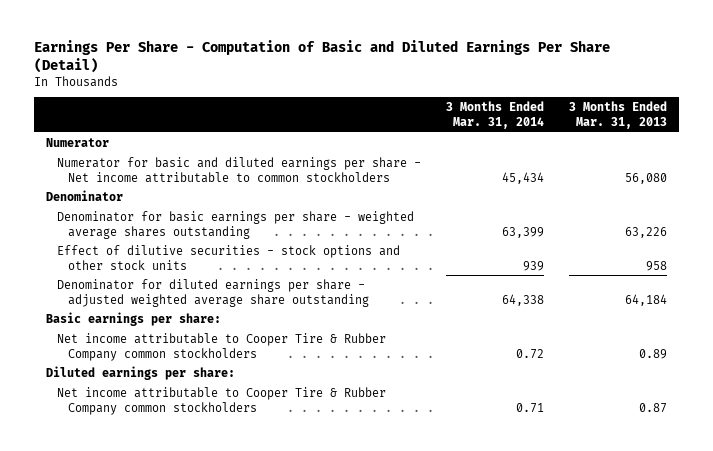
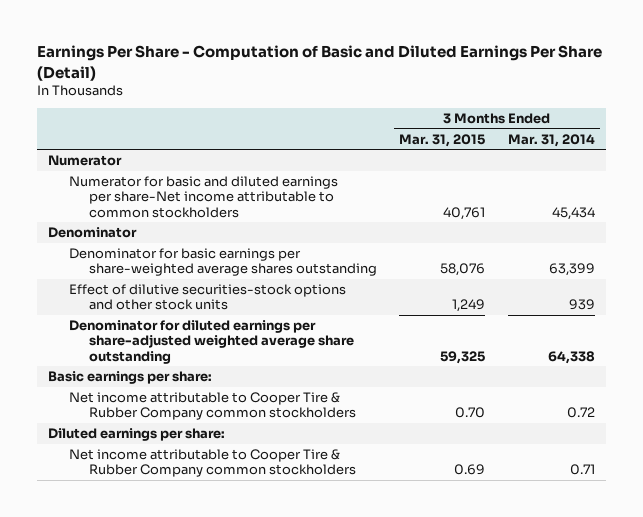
- | 3 Months Ended Mar. 31, 2014 | 3 Months Ended Mar. 31, 2013
+ | 3 Months Ended Mar. 31, 2015 | 3 Months Ended Mar. 31, 2014
- Numerator for basic and diluted earnings per share - Net income attributable to common stockholders | 45,434 | 56,080
+ Numerator for basic and diluted earnings per share-Net income attributable to common stockholders | 40,761 | 45,434
- Denominator for basic earnings per share - weighted average shares outstanding | 63,399 | 63,226
- Effect of dilutive securities - stock options and other stock units | 939 | 958
- Denominator for diluted earnings per share - adjusted weighted average share outstanding | 64,338 | 64,184
+ Denominator for basic earnings per share-weighted average shares outstanding | 58,076 | 63,399
+ Effect of dilutive securities-stock options and other stock units | 1,249 | 939
+ Denominator for diluted earnings per share-adjusted weighted average share outstanding | 59,325 | 64,338

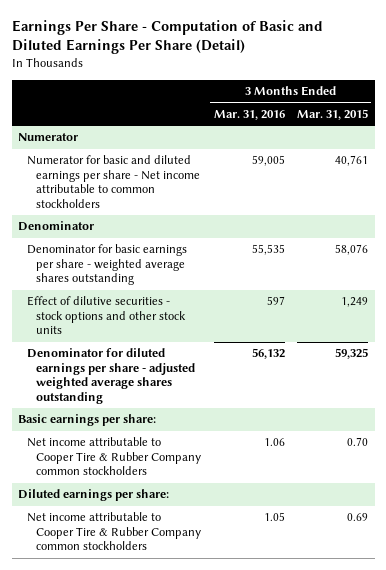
- | 3 Months Ended Mar. 31, 2015 | 3 Months Ended Mar. 31, 2014
+ | 3 Months Ended Mar. 31, 2016 | 3 Months Ended Mar. 31, 2015
- Numerator for basic and diluted earnings per share-Net income attributable to common stockholders | 40,761 | 45,434
+ Numerator for basic and diluted earnings per share - Net income attributable to common stockholders | 59,005 | 40,761
- Denominator for basic earnings per share-weighted average shares outstanding | 58,076 | 63,399
- Effect of dilutive securities-stock options and other stock units | 1,249 | 939
- Denominator for diluted earnings per share-adjusted weighted average share outstanding | 59,325 | 64,338
+ Denominator for basic earnings per share - weighted average shares outstanding | 55,535 | 58,076
+ Effect of dilutive securities - stock options and other stock units | 597 | 1,249
+ Denominator for diluted earnings per share - adjusted weighted average shares outstanding | 56,132 | 59,325

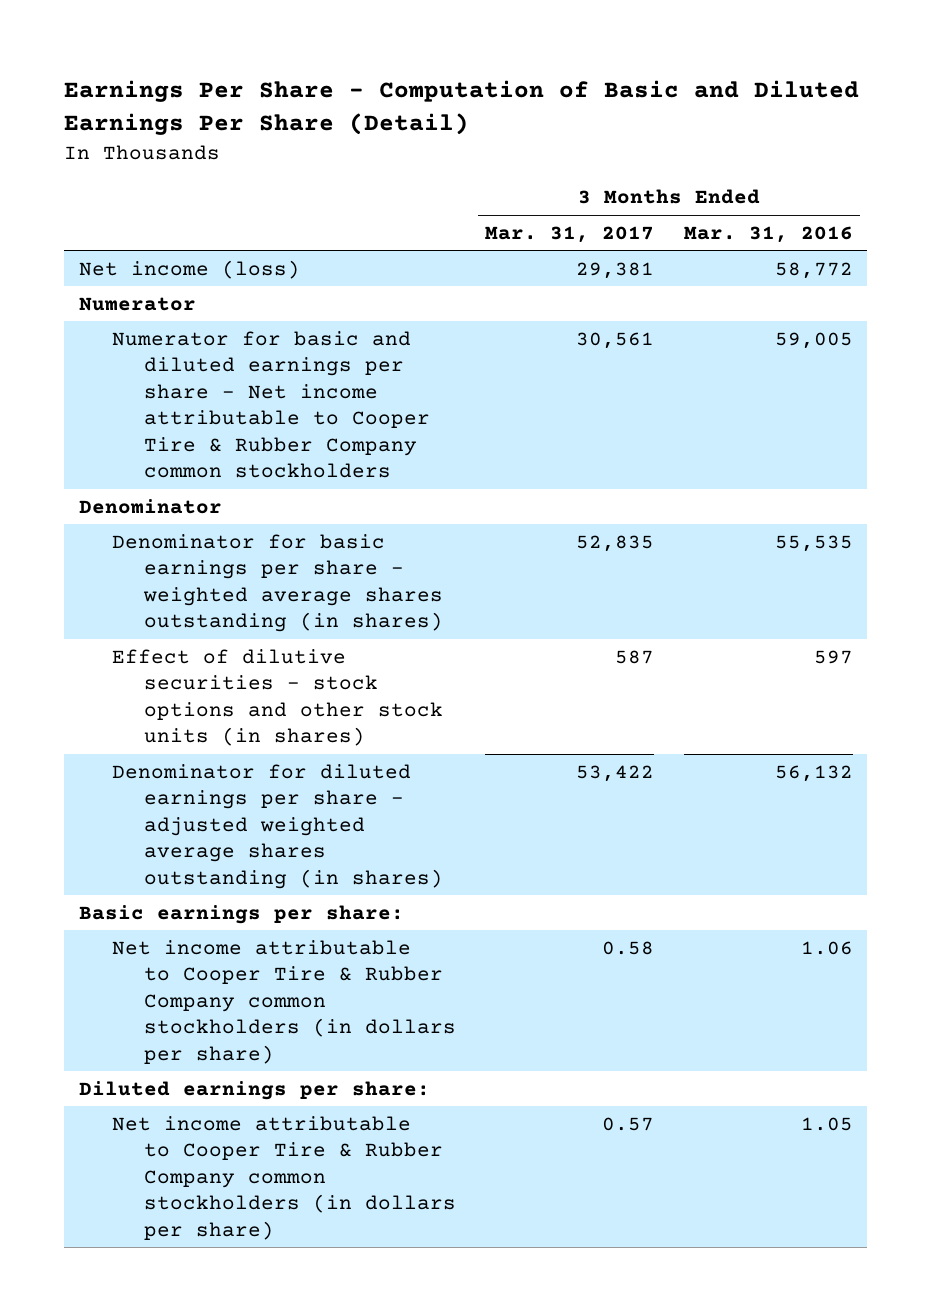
- | 3 Months Ended Mar. 31, 2016 | 3 Months Ended Mar. 31, 2015
+ | 3 Months Ended Mar. 31, 2017 | 3 Months Ended Mar. 31, 2016
+ Net income (loss) | 29,381 | 58,772
- Numerator for basic and diluted earnings per share - Net income attributable to common stockholders | 59,005 | 40,761
+ Numerator for basic and diluted earnings per share - Net income attributable to Cooper Tire & Rubber Company common stockholders | 30,561 | 59,005
- Denominator for basic earnings per share - weighted average shares outstanding | 55,535 | 58,076
- Effect of dilutive securities - stock options and other stock units | 597 | 1,249
- Denominator for diluted earnings per share - adjusted weighted average shares outstanding | 56,132 | 59,325
+ Denominator for basic earnings per share - weighted average shares outstanding (in shares) | 52,835 | 55,535
+ Effect of dilutive securities - stock options and other stock units (in shares) | 587 | 597
+ Denominator for diluted earnings per share - adjusted weighted average shares outstanding (in shares) | 53,422 | 56,132
- Net income attributable to Cooper Tire & Rubber Company common stockholders | 1.06 | 0.70
+ Net income attributable to Cooper Tire & Rubber Company common stockholders (in dollars per share) | 0.58 | 1.06
- Net income attributable to Cooper Tire & Rubber Company common stockholders | 1.05 | 0.69
+ Net income attributable to Cooper Tire & Rubber Company common stockholders (in dollars per share) | 0.57 | 1.05

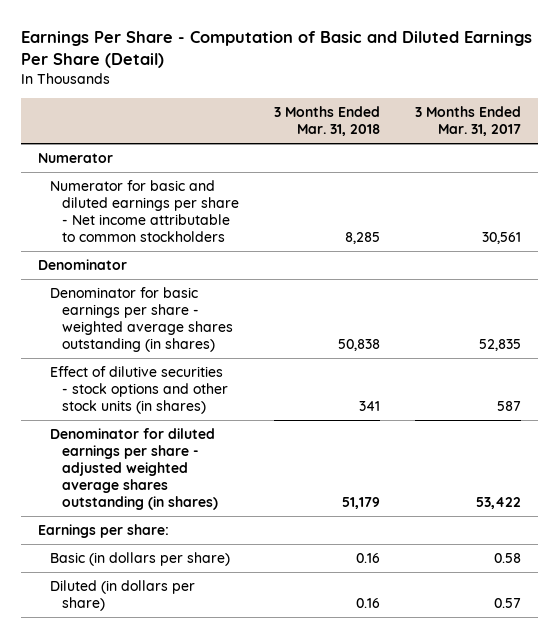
- | 3 Months Ended Mar. 31, 2017 | 3 Months Ended Mar. 31, 2016
+ | 3 Months Ended Mar. 31, 2018 | 3 Months Ended Mar. 31, 2017
- Net income (loss) | 29,381 | 58,772
- Numerator for basic and diluted earnings per share - Net income attributable to Cooper Tire & Rubber Company common stockholders | 30,561 | 59,005
+ Numerator for basic and diluted earnings per share - Net income attributable to common stockholders | 8,285 | 30,561
- Basic earnings per share:
- Net income attributable to Cooper Tire & Rubber Company common stockholders (in dollars per share) | 0.58 | 1.06
- Diluted earnings per share:
- Net income attributable to Cooper Tire & Rubber Company common stockholders (in dollars per share) | 0.57 | 1.05
+ Earnings per share:
+ Basic (in dollars per share) | 0.16 | 0.58
+ Diluted (in dollars per share) | 0.16 | 0.57

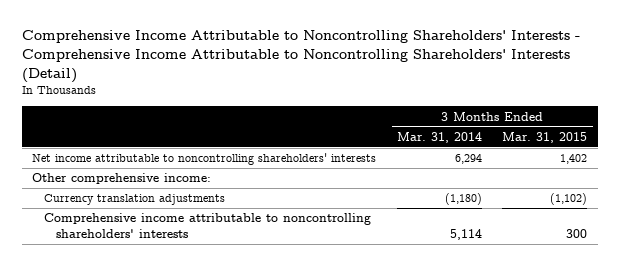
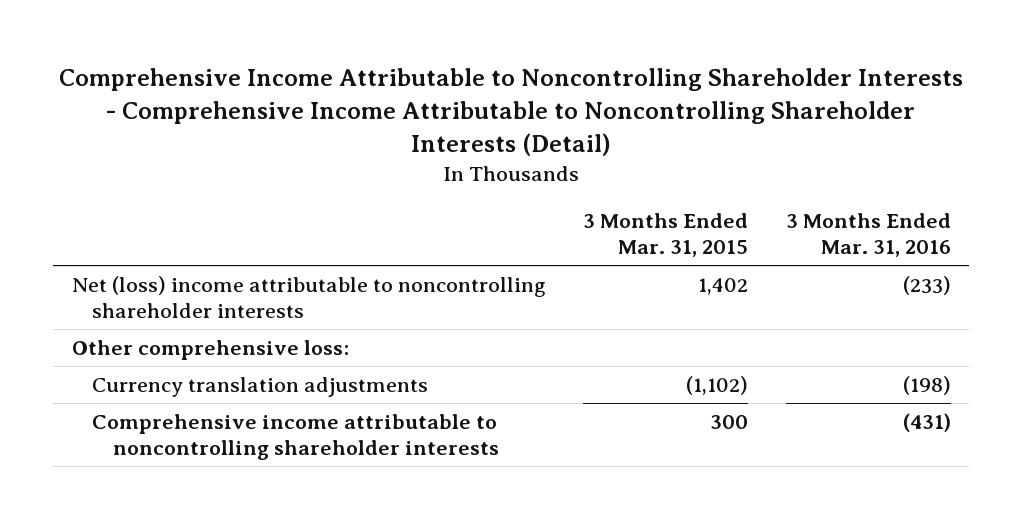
- Comprehensive Income Attributable to Noncontrolling Shareholders' Interests - Comprehensive Income Attributable to Noncontrolling Shareholders' Interests (Detail)
+ Comprehensive Income Attributable to Noncontrolling Shareholder Interests - Comprehensive Income Attributable to Noncontrolling Shareholder Interests (Detail)
- | 3 Months Ended Mar. 31, 2014 | 3 Months Ended Mar. 31, 2015
+ | 3 Months Ended Mar. 31, 2015 | 3 Months Ended Mar. 31, 2016
- Net income attributable to noncontrolling shareholders' interests | 6,294 | 1,402
- Other comprehensive income:
+ Net (loss) income attributable to noncontrolling shareholder interests | 1,402 | (233)
+ Other comprehensive loss:
- Comprehensive income attributable to noncontrolling shareholders' interests | 5,114 | 300
+ Comprehensive income attributable to noncontrolling shareholder interests | 300 | (431)

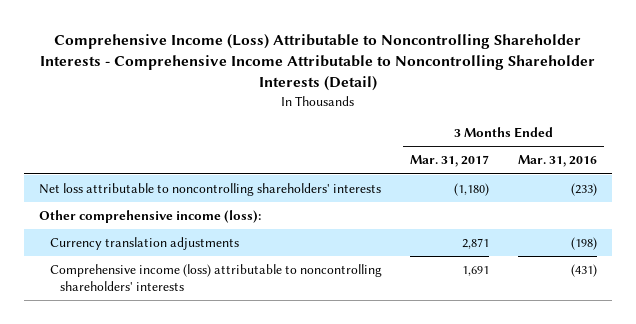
- Comprehensive Income Attributable to Noncontrolling Shareholder Interests - Comprehensive Income Attributable to Noncontrolling Shareholder Interests (Detail)
+ Comprehensive Income (Loss) Attributable to Noncontrolling Shareholder Interests - Comprehensive Income Attributable to Noncontrolling Shareholder Interests (Detail)
- | 3 Months Ended Mar. 31, 2015 | 3 Months Ended Mar. 31, 2016
+ | 3 Months Ended Mar. 31, 2017 | 3 Months Ended Mar. 31, 2016
- Net (loss) income attributable to noncontrolling shareholder interests | 1,402 | (233)
- Other comprehensive loss:
+ Net loss attributable to noncontrolling shareholders' interests | (1,180) | (233)
+ Other comprehensive income (loss):
- Comprehensive income attributable to noncontrolling shareholder interests | 300 | (431)
+ Comprehensive income (loss) attributable to noncontrolling shareholders' interests | 1,691 | (431)

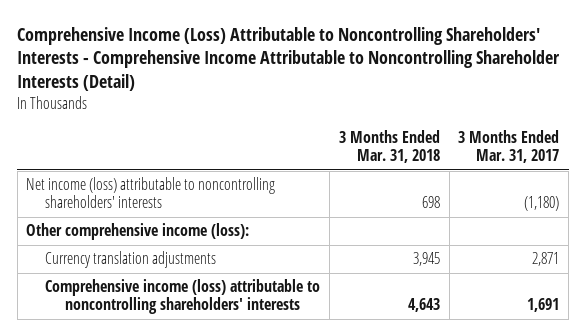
- Comprehensive Income (Loss) Attributable to Noncontrolling Shareholder Interests - Comprehensive Income Attributable to Noncontrolling Shareholder Interests (Detail)
+ Comprehensive Income (Loss) Attributable to Noncontrolling Shareholders' Interests - Comprehensive Income Attributable to Noncontrolling Shareholder Interests (Detail)
- | 3 Months Ended Mar. 31, 2017 | 3 Months Ended Mar. 31, 2016
+ | 3 Months Ended Mar. 31, 2018 | 3 Months Ended Mar. 31, 2017
- Net loss attributable to noncontrolling shareholders' interests | (1,180) | (233)
+ Net income (loss) attributable to noncontrolling shareholders' interests | 698 | (1,180)

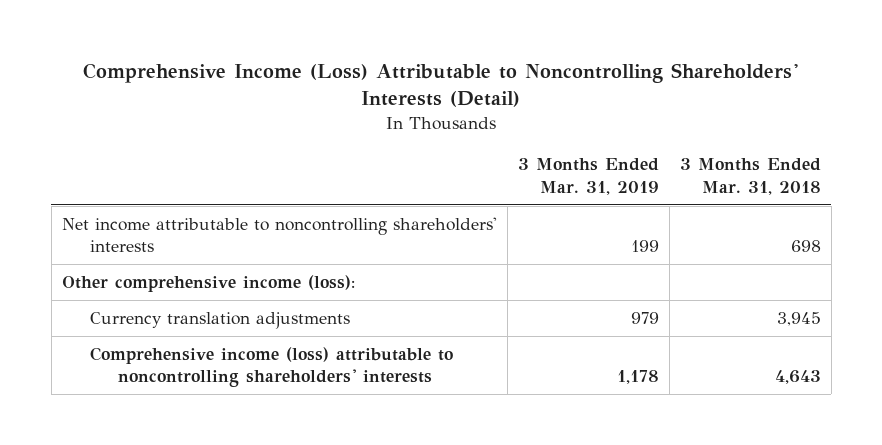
- Comprehensive Income (Loss) Attributable to Noncontrolling Shareholders' Interests - Comprehensive Income Attributable to Noncontrolling Shareholder Interests (Detail)
+ Comprehensive Income (Loss) Attributable to Noncontrolling Shareholders' Interests (Detail)
- | 3 Months Ended Mar. 31, 2018 | 3 Months Ended Mar. 31, 2017
+ | 3 Months Ended Mar. 31, 2019 | 3 Months Ended Mar. 31, 2018
- Net income (loss) attributable to noncontrolling shareholders' interests | 698 | (1,180)
+ Net income attributable to noncontrolling shareholders' interests | 199 | 698

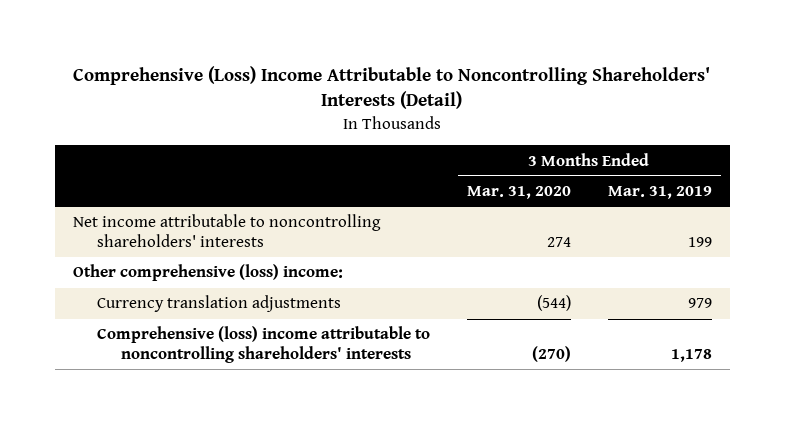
- Comprehensive Income (Loss) Attributable to Noncontrolling Shareholders' Interests (Detail)
+ Comprehensive (Loss) Income Attributable to Noncontrolling Shareholders' Interests (Detail)
- | 3 Months Ended Mar. 31, 2019 | 3 Months Ended Mar. 31, 2018
+ | 3 Months Ended Mar. 31, 2020 | 3 Months Ended Mar. 31, 2019
- Other comprehensive income (loss):
+ Other comprehensive (loss) income:
- Comprehensive income (loss) attributable to noncontrolling shareholders' interests | 1,178 | 4,643
+ Comprehensive (loss) income attributable to noncontrolling shareholders' interests | (270) | 1,178

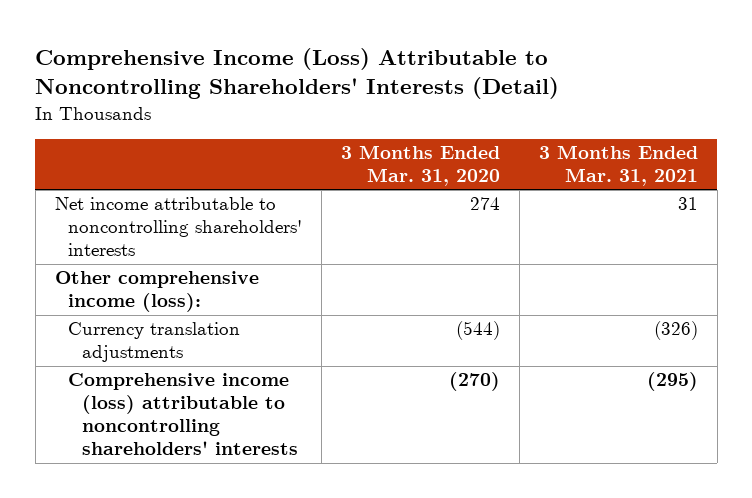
- Comprehensive (Loss) Income Attributable to Noncontrolling Shareholders' Interests (Detail)
+ Comprehensive Income (Loss) Attributable to Noncontrolling Shareholders' Interests (Detail)
- | 3 Months Ended Mar. 31, 2020 | 3 Months Ended Mar. 31, 2019
+ | 3 Months Ended Mar. 31, 2020 | 3 Months Ended Mar. 31, 2021
- Other comprehensive (loss) income:
+ Other comprehensive income (loss):
- Comprehensive (loss) income attributable to noncontrolling shareholders' interests | (270) | 1,178
+ Comprehensive income (loss) attributable to noncontrolling shareholders' interests | (270) | (295)

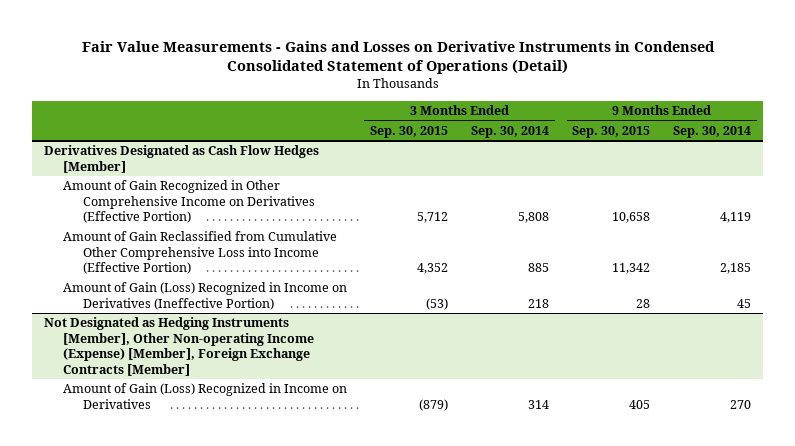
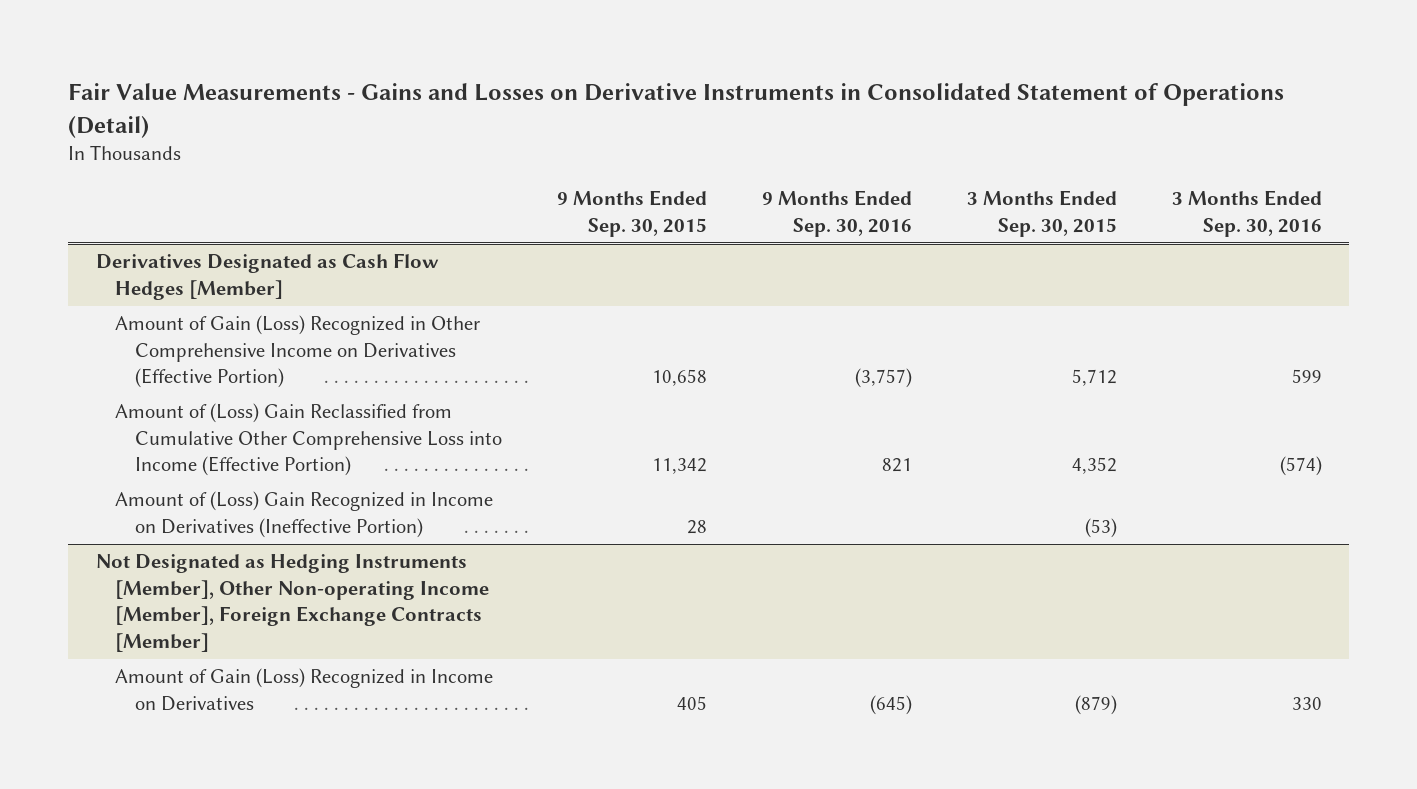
- Fair Value Measurements - Gains and Losses on Derivative Instruments in Condensed Consolidated Statement of Operations (Detail)
+ Fair Value Measurements - Gains and Losses on Derivative Instruments in Consolidated Statement of Operations (Detail)
- | 3 Months Ended Sep. 30, 2015 | 3 Months Ended Sep. 30, 2014 | 9 Months Ended Sep. 30, 2015 | 9 Months Ended Sep. 30, 2014
+ | 9 Months Ended Sep. 30, 2015 | 9 Months Ended Sep. 30, 2016 | 3 Months Ended Sep. 30, 2015 | 3 Months Ended Sep. 30, 2016
@ Derivatives Designated as Cash Flow Hedges [Member]
- Amount of Gain Recognized in Other Comprehensive Income on Derivatives (Effective Portion) | 5,712 | 5,808 | 10,658 | 4,119
- Amount of Gain Reclassified from Cumulative Other Comprehensive Loss into Income (Effective Portion) | 4,352 | 885 | 11,342 | 2,185
- Amount of Gain (Loss) Recognized in Income on Derivatives (Ineffective Portion) | (53) | 218 | 28 | 45
- Not Designated as Hedging Instruments [Member], Other Non-operating Income (Expense) [Member], Foreign Exchange Contracts [Member]
@ Derivatives Designated as Cash Flow Hedges [Member]
+ Amount of Gain (Loss) Recognized in Other Comprehensive Income on Derivatives (Effective Portion) | 10,658 | (3,757) | 5,712 | 599
+ Amount of (Loss) Gain Reclassified from Cumulative Other Comprehensive Loss into Income (Effective Portion) | 11,342 | 821 | 4,352 | (574)
+ Amount of (Loss) Gain Recognized in Income on Derivatives (Ineffective Portion) | 28 | | (53) |
+ Not Designated as Hedging Instruments [Member], Other Non-operating Income [Member], Foreign Exchange Contracts [Member]

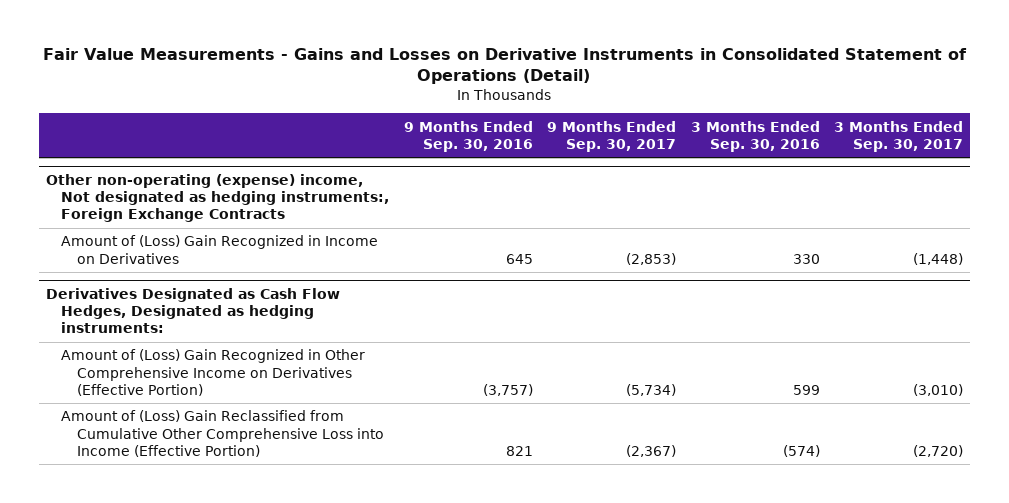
- | 9 Months Ended Sep. 30, 2015 | 9 Months Ended Sep. 30, 2016 | 3 Months Ended Sep. 30, 2015 | 3 Months Ended Sep. 30, 2016
+ | 9 Months Ended Sep. 30, 2016 | 9 Months Ended Sep. 30, 2017 | 3 Months Ended Sep. 30, 2016 | 3 Months Ended Sep. 30, 2017
- Derivatives Designated as Cash Flow Hedges [Member]
- Amount of Gain (Loss) Recognized in Other Comprehensive Income on Derivatives (Effective Portion) | 10,658 | (3,757) | 5,712 | 599
+ Other non-operating (expense) income, Not designated as hedging instruments:, Foreign Exchange Contracts
+ Amount of (Loss) Gain Recognized in Income on Derivatives | 645 | (2,853) | 330 | (1,448)
+ Derivatives Designated as Cash Flow Hedges, Designated as hedging instruments:
+ Amount of (Loss) Gain Recognized in Other Comprehensive Income on Derivatives (Effective Portion) | (3,757) | (5,734) | 599 | (3,010)
- Amount of (Loss) Gain Recognized in Income on Derivatives (Ineffective Portion) | 28 | | (53) |
- Not Designated as Hedging Instruments [Member], Other Non-operating Income [Member], Foreign Exchange Contracts [Member]
- Amount of Gain (Loss) Recognized in Income on Derivatives | 405 | (645) | (879) | 330

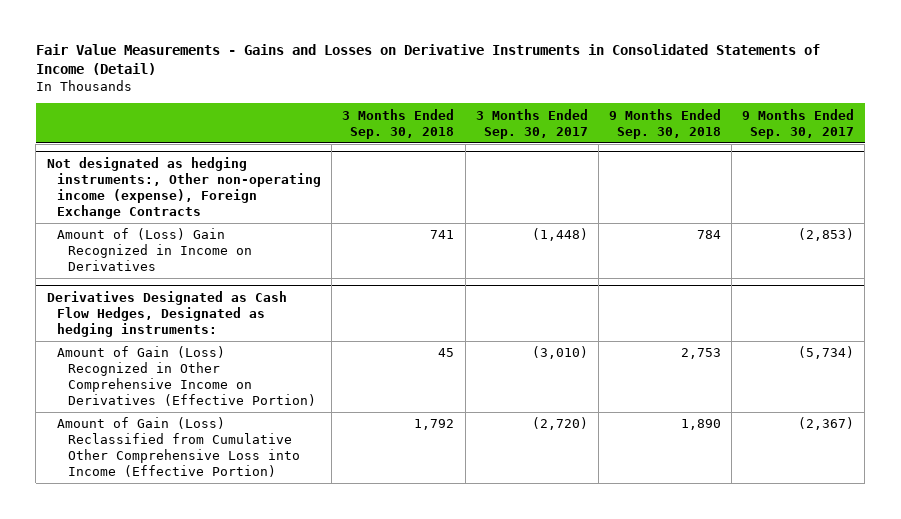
- Fair Value Measurements - Gains and Losses on Derivative Instruments in Consolidated Statement of Operations (Detail)
+ Fair Value Measurements - Gains and Losses on Derivative Instruments in Consolidated Statements of Income (Detail)
- | 9 Months Ended Sep. 30, 2016 | 9 Months Ended Sep. 30, 2017 | 3 Months Ended Sep. 30, 2016 | 3 Months Ended Sep. 30, 2017
+ | 3 Months Ended Sep. 30, 2018 | 3 Months Ended Sep. 30, 2017 | 9 Months Ended Sep. 30, 2018 | 9 Months Ended Sep. 30, 2017
- Other non-operating (expense) income, Not designated as hedging instruments:, Foreign Exchange Contracts
+ Not designated as hedging instruments:, Other non-operating income (expense), Foreign Exchange Contracts
@ Derivatives Designated as Cash Flow Hedges, Designated as hedging instruments:
- Amount of (Loss) Gain Recognized in Other Comprehensive Income on Derivatives (Effective Portion) | (3,757) | (5,734) | 599 | (3,010)
- Amount of (Loss) Gain Reclassified from Cumulative Other Comprehensive Loss into Income (Effective Portion) | 821 | (2,367) | (574) | (2,720)
+ Amount of Gain (Loss) Recognized in Other Comprehensive Income on Derivatives (Effective Portion) | 45 | (3,010) | 2,753 | (5,734)
+ Amount of Gain (Loss) Reclassified from Cumulative Other Comprehensive Loss into Income (Effective Portion) | 1,792 | (2,720) | 1,890 | (2,367)

